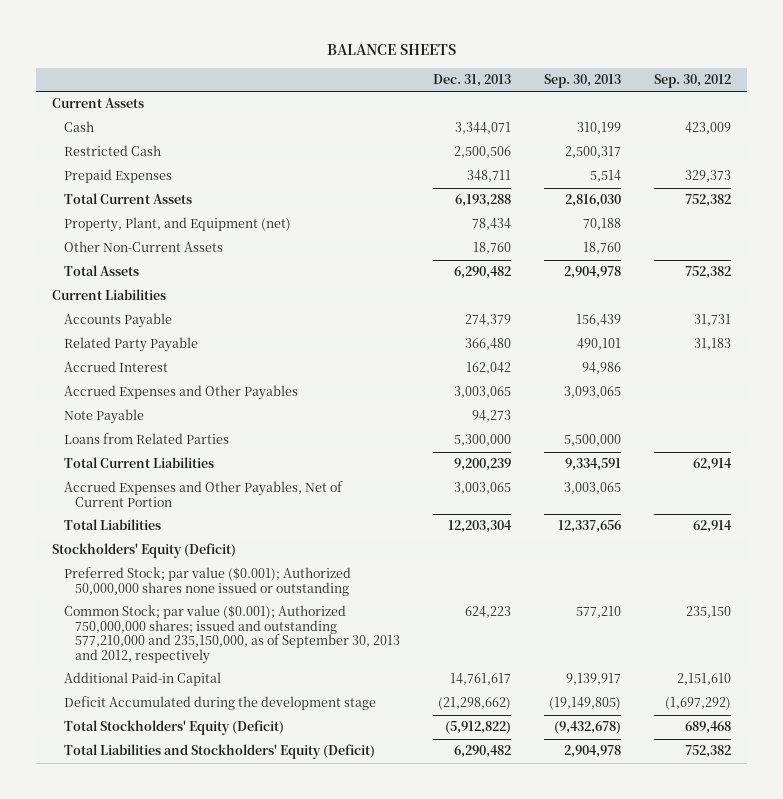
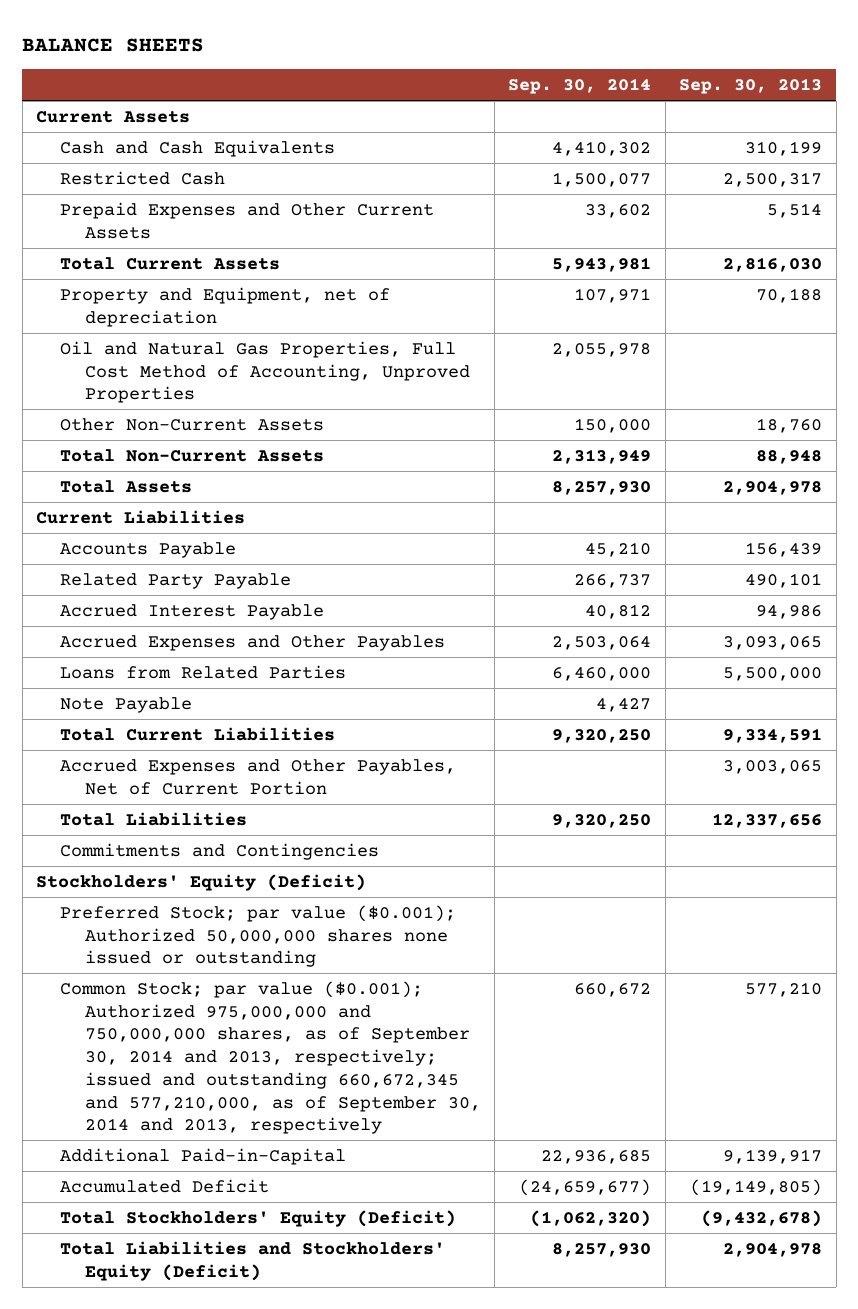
- | Dec. 31, 2013 | Sep. 30, 2013 | Sep. 30, 2012
+ | Sep. 30, 2014 | Sep. 30, 2013
- Cash | 3,344,071 | 310,199 | 423,009
+ Cash and Cash Equivalents | 4,410,302 | 310,199
- Prepaid Expenses | 348,711 | 5,514 | 329,373
+ Prepaid Expenses and Other Current Assets | 33,602 | 5,514
- Property, Plant, and Equipment (net) | 78,434 | 70,188 |
+ Property and Equipment, net of depreciation | 107,971 | 70,188
+ Oil and Natural Gas Properties, Full Cost Method of Accounting, Unproved Properties | 2,055,978 |
+ Total Non-Current Assets | 2,313,949 | 88,948
- Accrued Interest | 162,042 | 94,986 |
+ Accrued Interest Payable | 40,812 | 94,986
moved down: Note Payable | 4,427 |
+ Commitments and Contingencies
- Common Stock; par value ($0.001); Authorized 750,000,000 shares; issued and outstanding 577,210,000 and 235,150,000, as of September 30, 2013 and 2012, respectively | 624,223 | 577,210 | 235,150
- Additional Paid-in Capital | 14,761,617 | 9,139,917 | 2,151,610
- Deficit Accumulated during the development stage | (21,298,662) | (19,149,805) | (1,697,292)
+ Common Stock; par value ($0.001); Authorized 975,000,000 and 750,000,000 shares, as of September 30, 2014 and 2013, respectively; issued and outstanding 660,672,345 and 577,210,000, as of September 30, 2014 and 2013, respectively | 660,672 | 577,210
+ Additional Paid-in-Capital | 22,936,685 | 9,139,917
+ Accumulated Deficit | (24,659,677) | (19,149,805)

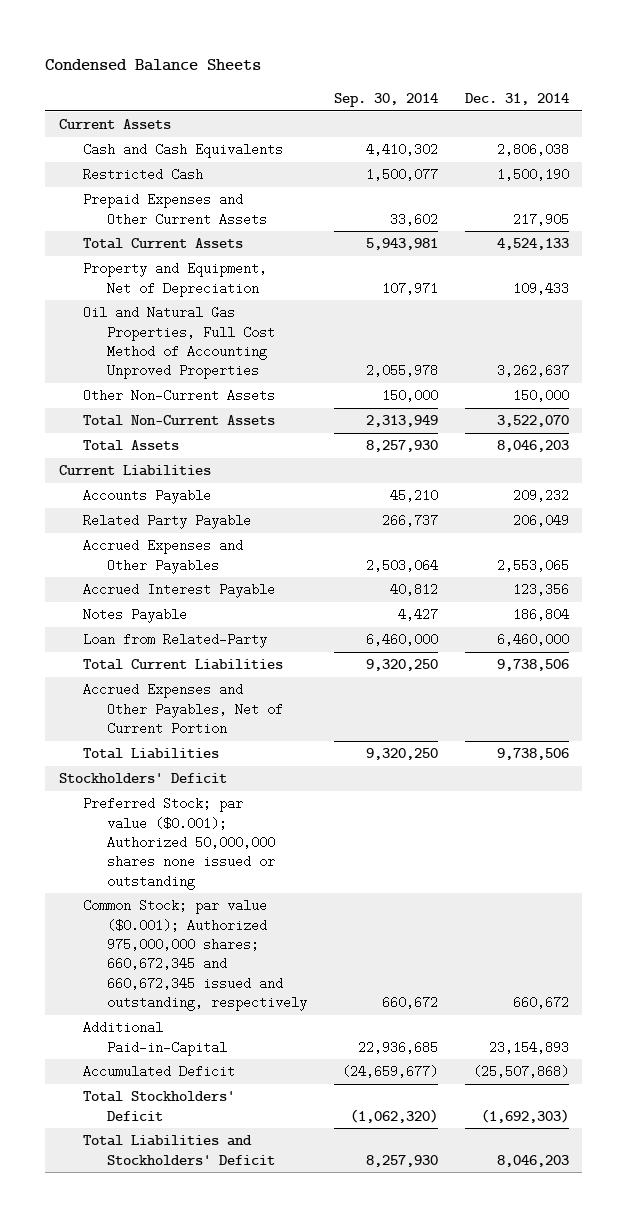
- BALANCE SHEETS
+ Condensed Balance Sheets
- | Sep. 30, 2014 | Sep. 30, 2013
+ | Sep. 30, 2014 | Dec. 31, 2014
- Property and Equipment, net of depreciation | 107,971 | 70,188
- Oil and Natural Gas Properties, Full Cost Method of Accounting, Unproved Properties | 2,055,978 |
+ Property and Equipment, Net of Depreciation | 107,971 | 109,433
+ Oil and Natural Gas Properties, Full Cost Method of Accounting Unproved Properties | 2,055,978 | 3,262,637
- Loans from Related Parties | 6,460,000 | 5,500,000
- Note Payable | 4,427 |
moved down: Accrued Interest Payable | 40,812 | 123,356
+ Notes Payable | 4,427 | 186,804
+ Loan from Related-Party | 6,460,000 | 6,460,000
- Commitments and Contingencies
- Stockholders' Equity (Deficit)
+ Stockholders' Deficit
- Common Stock; par value ($0.001); Authorized 975,000,000 and 750,000,000 shares, as of September 30, 2014 and 2013, respectively; issued and outstanding 660,672,345 and 577,210,000, as of September 30, 2014 and 2013, respectively | 660,672 | 577,210
+ Common Stock; par value ($0.001); Authorized 975,000,000 shares; 660,672,345 and 660,672,345 issued and outstanding, respectively | 660,672 | 660,672
- Total Stockholders' Equity (Deficit) | (1,062,320) | (9,432,678)
- Total Liabilities and Stockholders' Equity (Deficit) | 8,257,930 | 2,904,978
+ Total Stockholders' Deficit | (1,062,320) | (1,692,303)
+ Total Liabilities and Stockholders' Deficit | 8,257,930 | 8,046,203

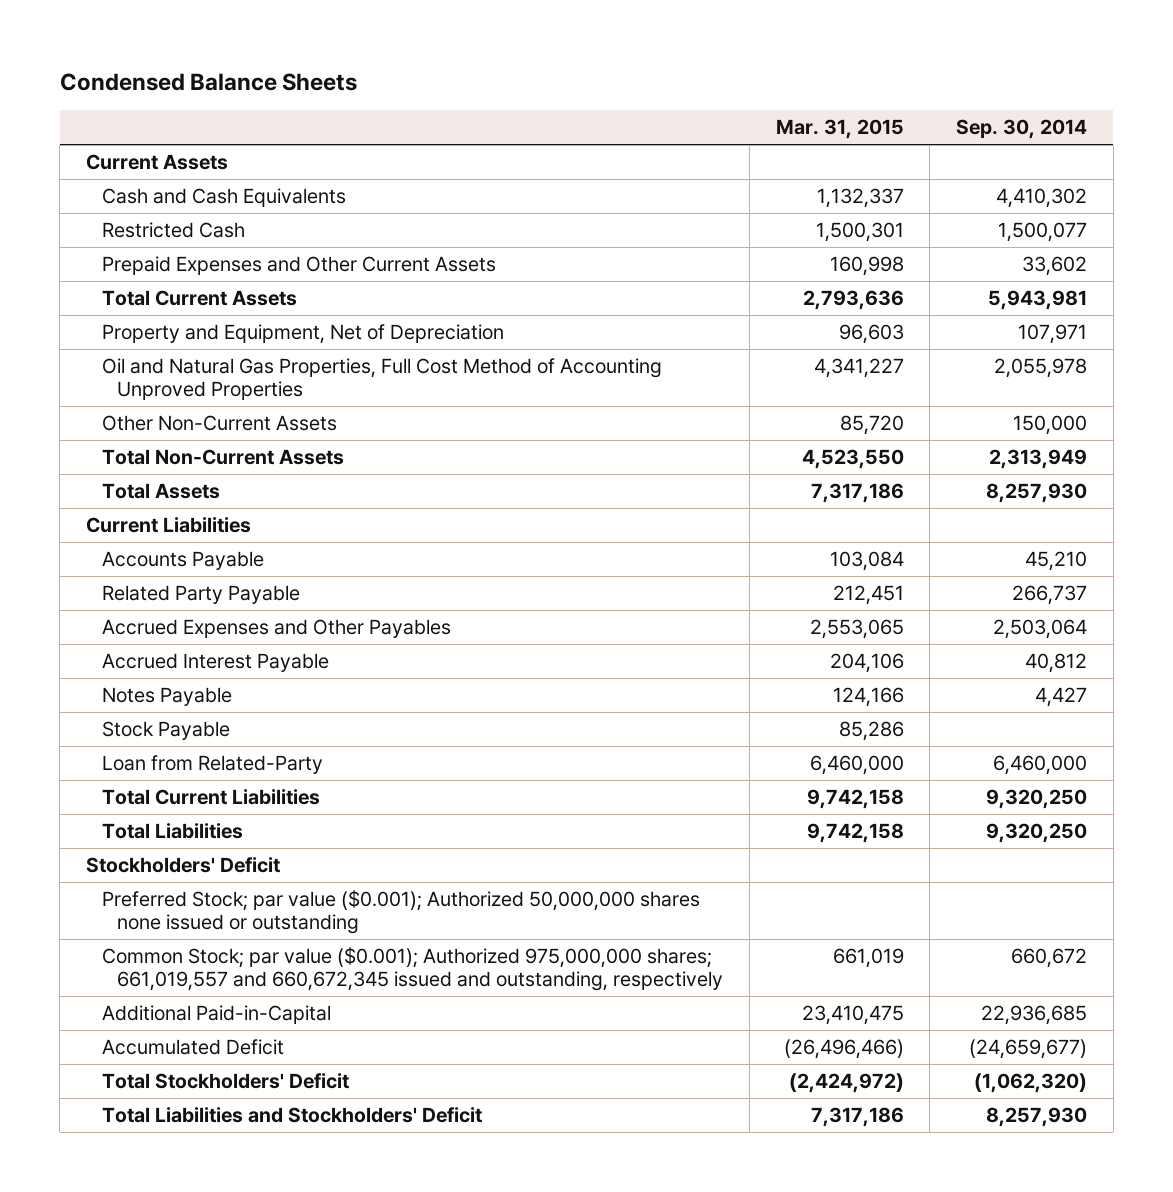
- | Sep. 30, 2014 | Dec. 31, 2014
+ | Mar. 31, 2015 | Sep. 30, 2014
+ Stock Payable | 85,286 |
- Accrued Expenses and Other Payables, Net of Current Portion
- Common Stock; par value ($0.001); Authorized 975,000,000 shares; 660,672,345 and 660,672,345 issued and outstanding, respectively | 660,672 | 660,672
+ Common Stock; par value ($0.001); Authorized 975,000,000 shares; 661,019,557 and 660,672,345 issued and outstanding, respectively | 661,019 | 660,672

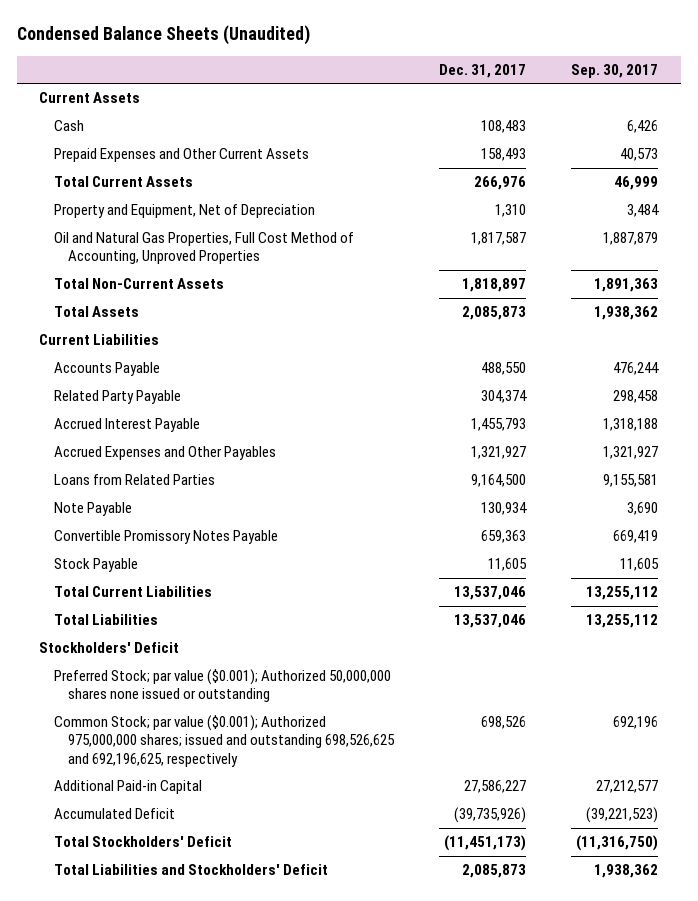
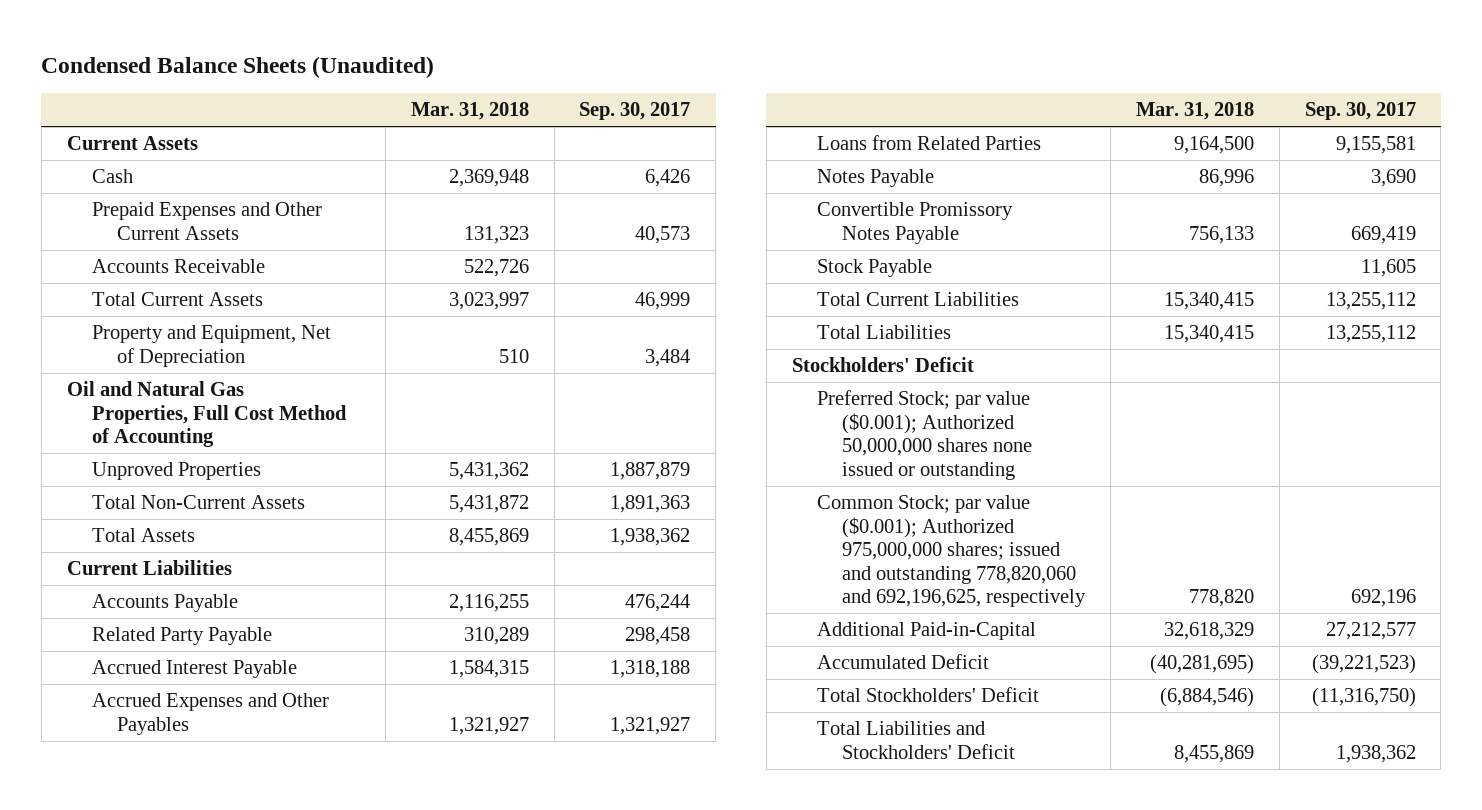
- | Dec. 31, 2017 | Sep. 30, 2017
+ | Mar. 31, 2018 | Sep. 30, 2017
+ Accounts Receivable | 522,726 |
- Oil and Natural Gas Properties, Full Cost Method of Accounting, Unproved Properties | 1,817,587 | 1,887,879
+ Oil and Natural Gas Properties, Full Cost Method of Accounting
+ Unproved Properties | 5,431,362 | 1,887,879
- Note Payable | 130,934 | 3,690
+ Notes Payable | 86,996 | 3,690
- Common Stock; par value ($0.001); Authorized 975,000,000 shares; issued and outstanding 698,526,625 and 692,196,625, respectively | 698,526 | 692,196
- Additional Paid-in Capital | 27,586,227 | 27,212,577
+ Common Stock; par value ($0.001); Authorized 975,000,000 shares; issued and outstanding 778,820,060 and 692,196,625, respectively | 778,820 | 692,196
+ Additional Paid-in-Capital | 32,618,329 | 27,212,577

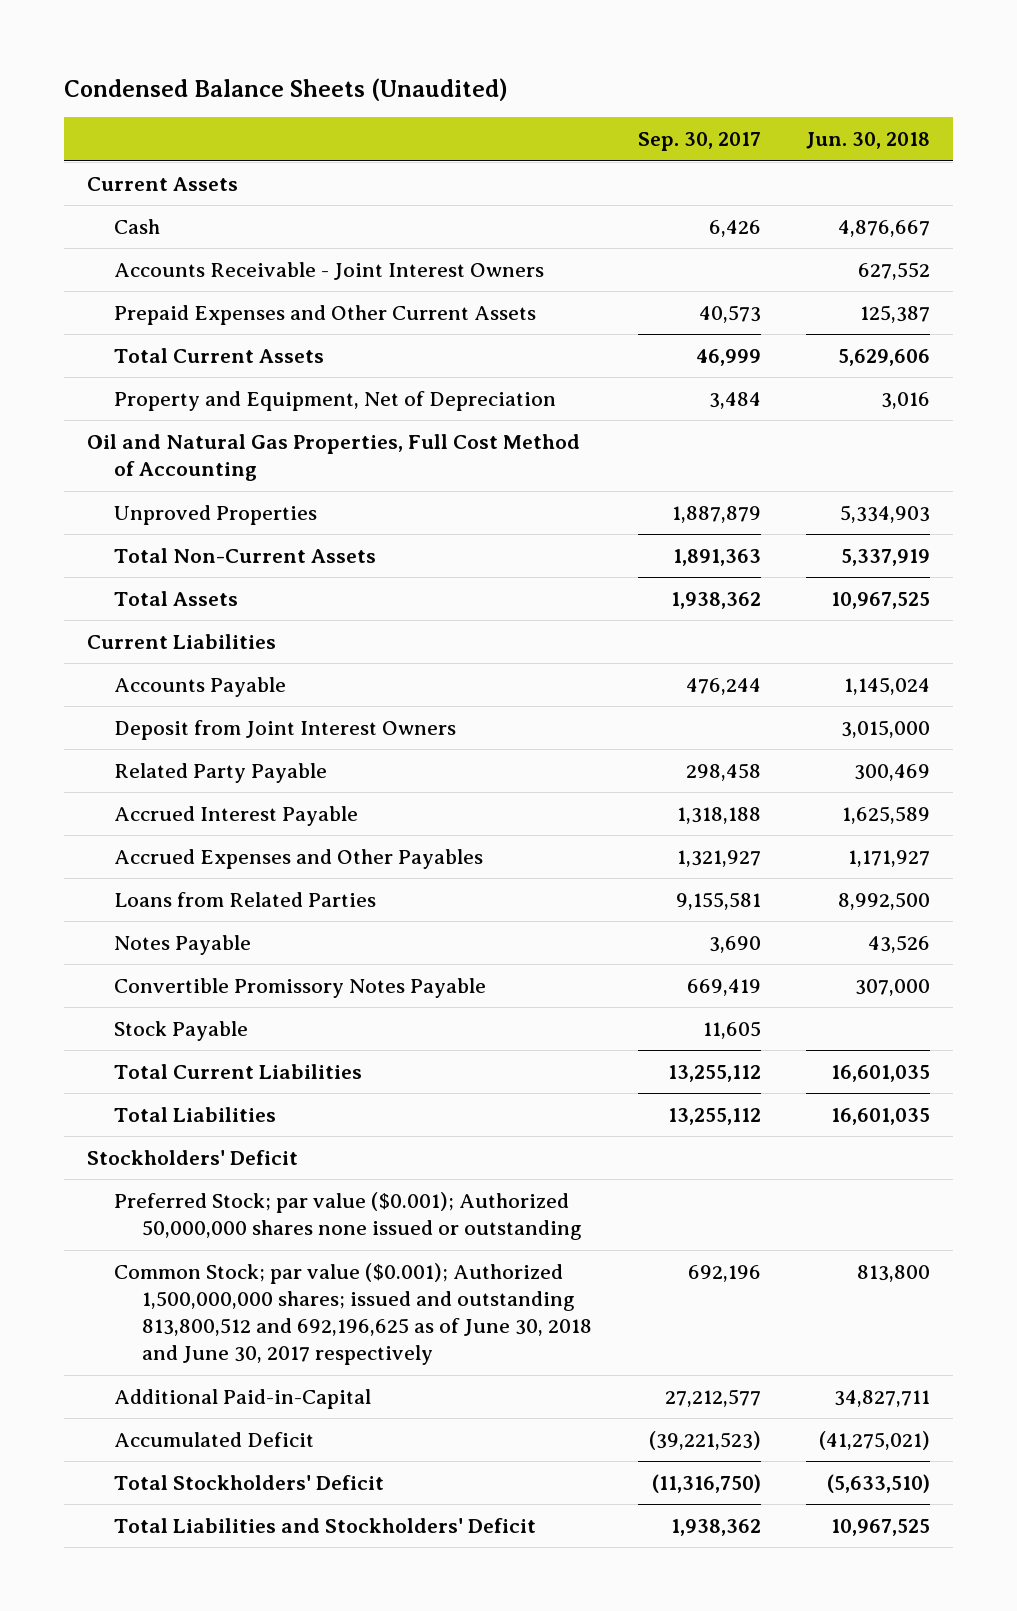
- | Mar. 31, 2018 | Sep. 30, 2017
+ | Sep. 30, 2017 | Jun. 30, 2018
+ Accounts Receivable - Joint Interest Owners | | 627,552
- Accounts Receivable | 522,726 |
+ Deposit from Joint Interest Owners | | 3,015,000
- Common Stock; par value ($0.001); Authorized 975,000,000 shares; issued and outstanding 778,820,060 and 692,196,625, respectively | 778,820 | 692,196
+ Common Stock; par value ($0.001); Authorized 1,500,000,000 shares; issued and outstanding 813,800,512 and 692,196,625 as of June 30, 2018 and June 30, 2017 respectively | 692,196 | 813,800

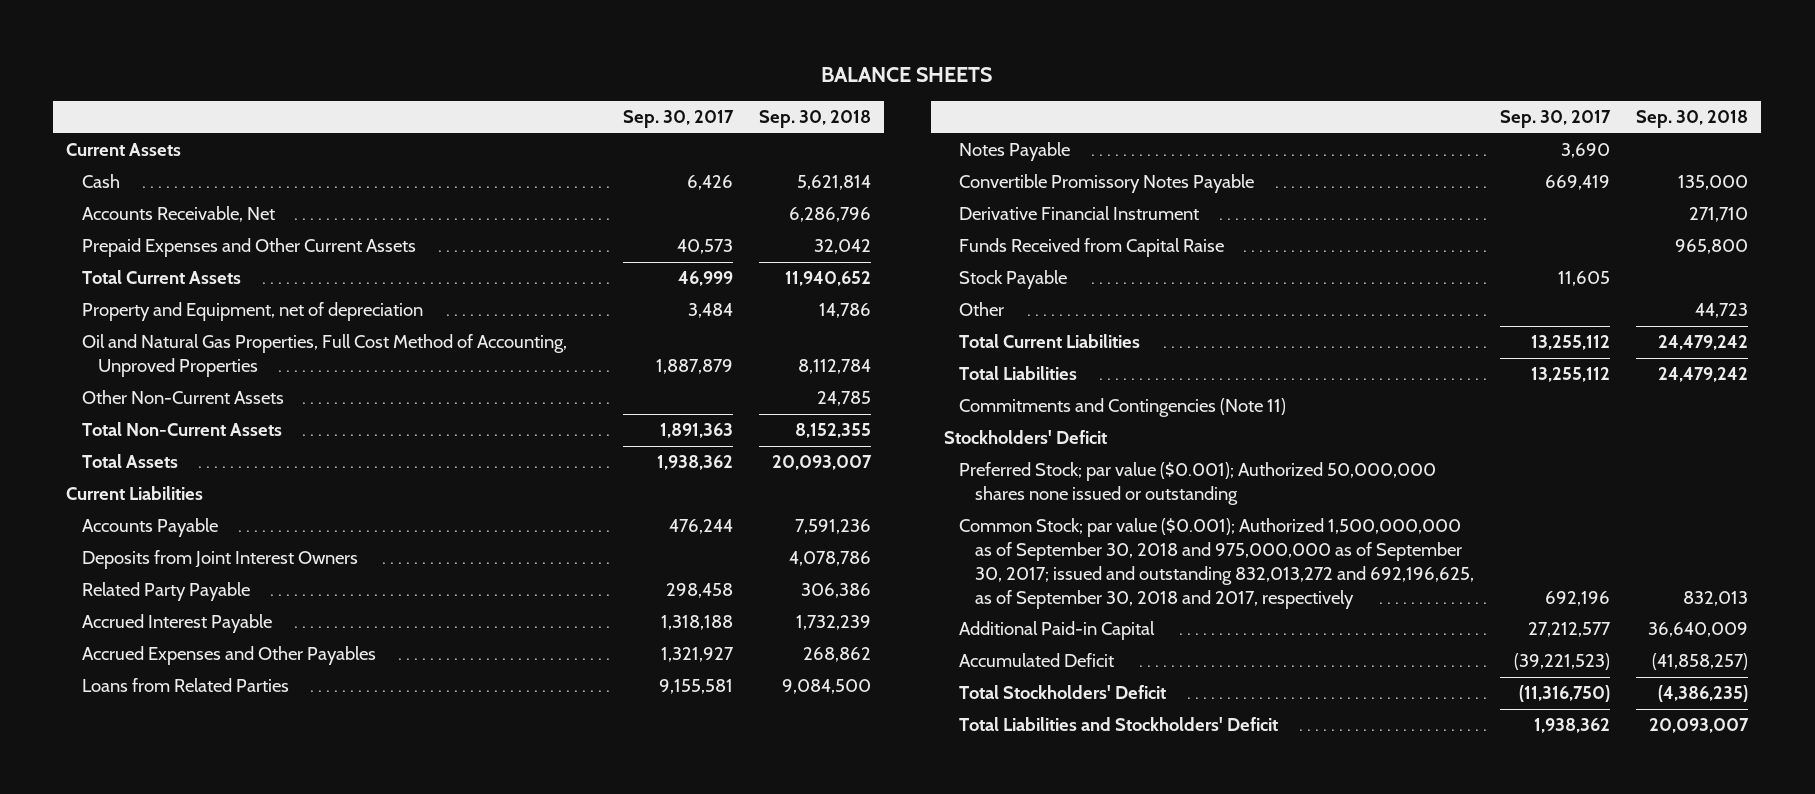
- Condensed Balance Sheets (Unaudited)
+ BALANCE SHEETS
- | Sep. 30, 2017 | Jun. 30, 2018
+ | Sep. 30, 2017 | Sep. 30, 2018
- Accounts Receivable - Joint Interest Owners | | 627,552
+ Accounts Receivable, Net | | 6,286,796
- Property and Equipment, Net of Depreciation | 3,484 | 3,016
- Oil and Natural Gas Properties, Full Cost Method of Accounting
- Unproved Properties | 1,887,879 | 5,334,903
+ Property and Equipment, net of depreciation | 3,484 | 14,786
+ Oil and Natural Gas Properties, Full Cost Method of Accounting, Unproved Properties | 1,887,879 | 8,112,784
+ Other Non-Current Assets | | 24,785
- Deposit from Joint Interest Owners | | 3,015,000
+ Deposits from Joint Interest Owners | | 4,078,786
+ Derivative Financial Instrument | | 271,710
+ Funds Received from Capital Raise | | 965,800
+ Other | | 44,723
+ Commitments and Contingencies (Note 11)
- Common Stock; par value ($0.001); Authorized 1,500,000,000 shares; issued and outstanding 813,800,512 and 692,196,625 as of June 30, 2018 and June 30, 2017 respectively | 692,196 | 813,800
- Additional Paid-in-Capital | 27,212,577 | 34,827,711
+ Common Stock; par value ($0.001); Authorized 1,500,000,000 as of September 30, 2018 and 975,000,000 as of September 30, 2017; issued and outstanding 832,013,272 and 692,196,625, as of September 30, 2018 and 2017, respectively | 692,196 | 832,013
+ Additional Paid-in Capital | 27,212,577 | 36,640,009

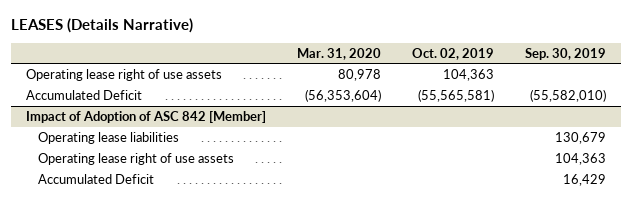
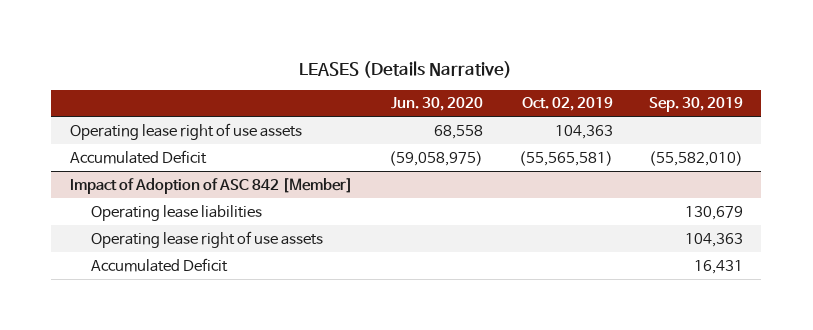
- | Mar. 31, 2020 | Oct. 02, 2019 | Sep. 30, 2019
+ | Jun. 30, 2020 | Oct. 02, 2019 | Sep. 30, 2019
@ Impact of Adoption of ASC 842 [Member]
- Accumulated Deficit | | | 16,429
+ Accumulated Deficit | | | 16,431

